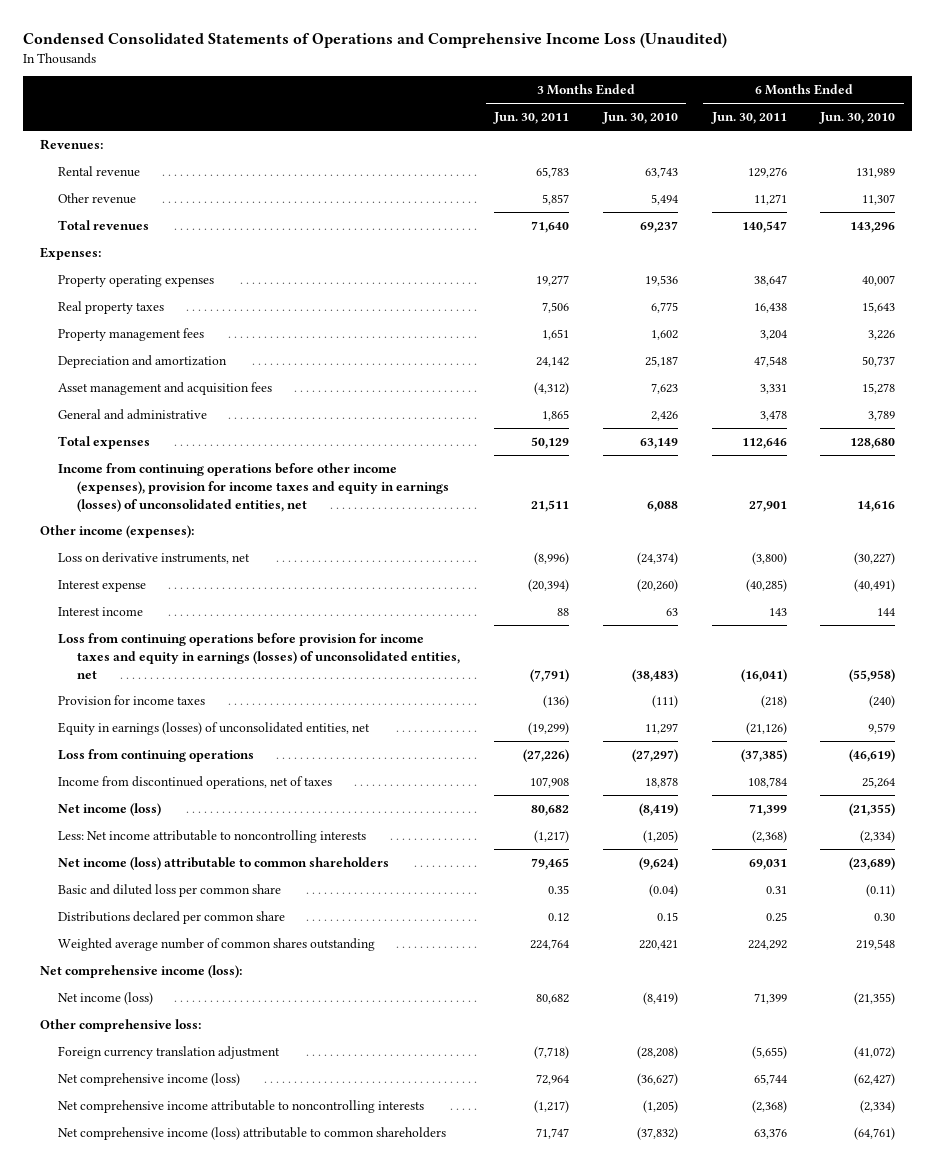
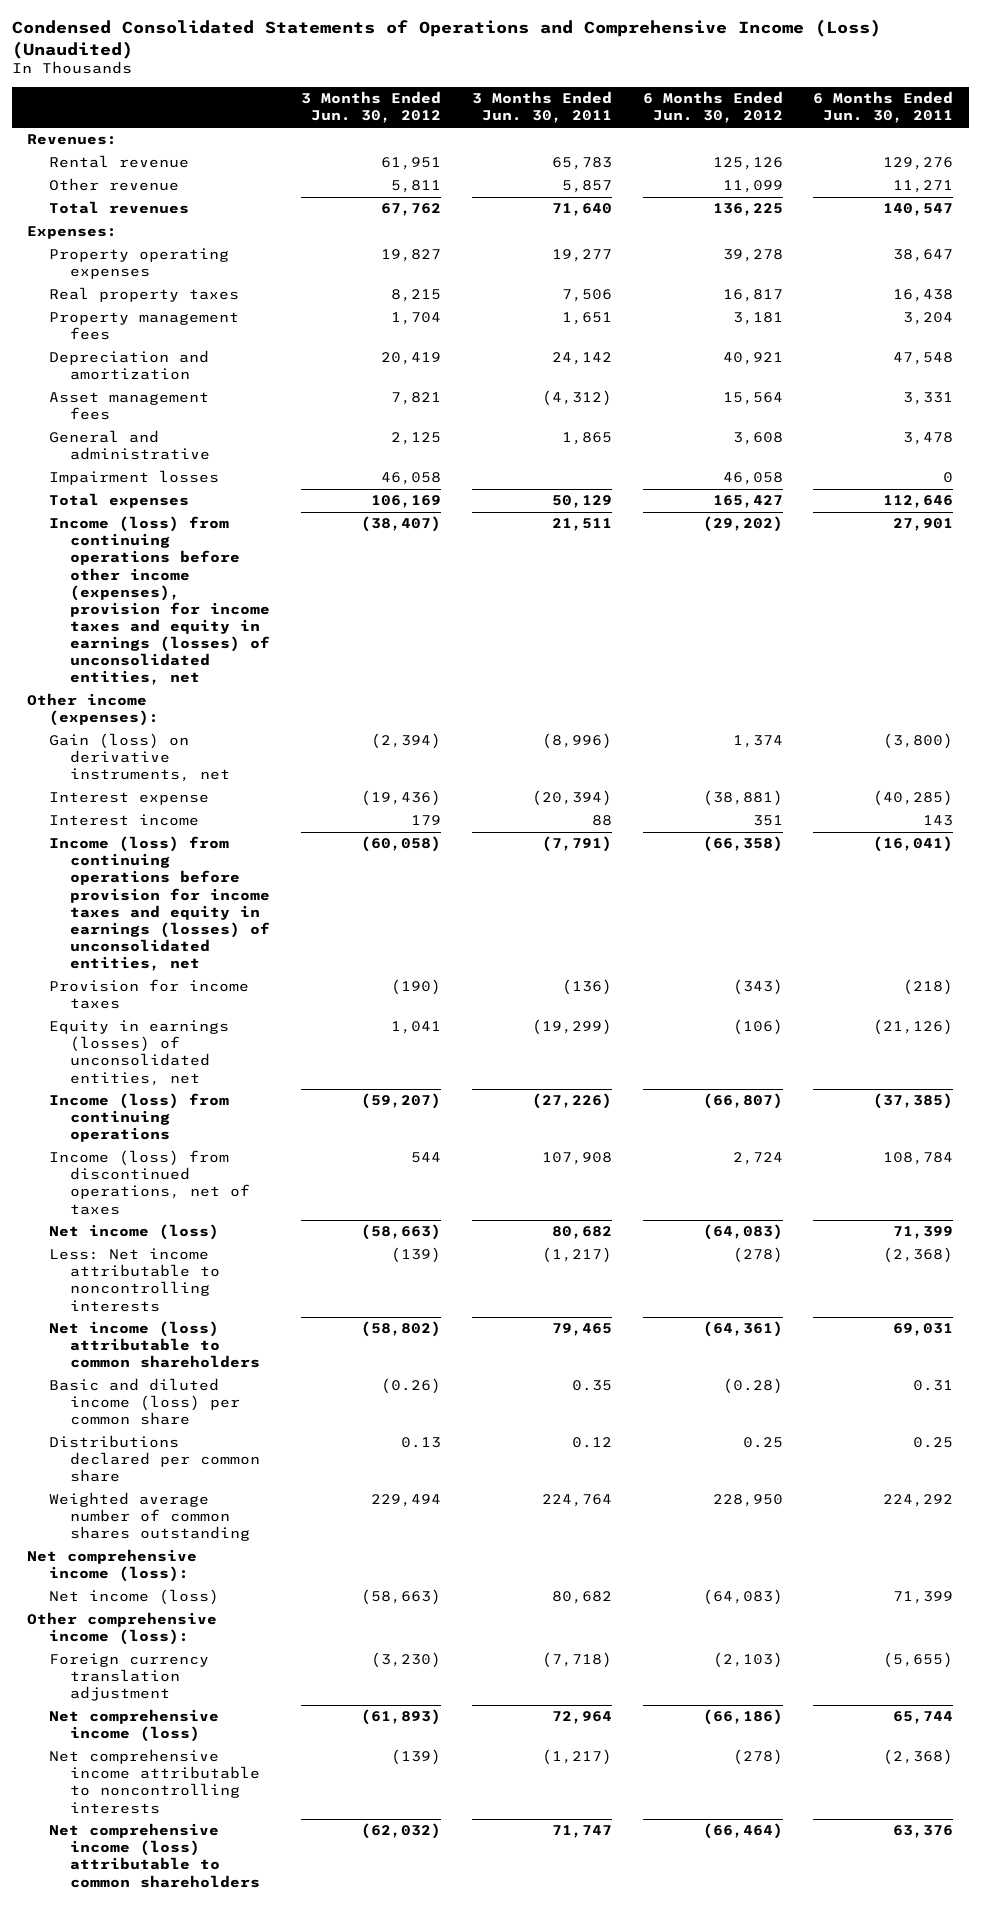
- Condensed Consolidated Statements of Operations and Comprehensive Income Loss (Unaudited)
+ Condensed Consolidated Statements of Operations and Comprehensive Income (Loss) (Unaudited)
- | 3 Months Ended Jun. 30, 2011 | 3 Months Ended Jun. 30, 2010 | 6 Months Ended Jun. 30, 2011 | 6 Months Ended Jun. 30, 2010
+ | 3 Months Ended Jun. 30, 2012 | 3 Months Ended Jun. 30, 2011 | 6 Months Ended Jun. 30, 2012 | 6 Months Ended Jun. 30, 2011
- Asset management and acquisition fees | (4,312) | 7,623 | 3,331 | 15,278
+ Asset management fees | 7,821 | (4,312) | 15,564 | 3,331
+ Impairment losses | 46,058 | | 46,058 | 0
- Income from continuing operations before other income (expenses), provision for income taxes and equity in earnings (losses) of unconsolidated entities, net | 21,511 | 6,088 | 27,901 | 14,616
+ Income (loss) from continuing operations before other income (expenses), provision for income taxes and equity in earnings (losses) of unconsolidated entities, net | (38,407) | 21,511 | (29,202) | 27,901
- Loss on derivative instruments, net | (8,996) | (24,374) | (3,800) | (30,227)
+ Gain (loss) on derivative instruments, net | (2,394) | (8,996) | 1,374 | (3,800)
- Loss from continuing operations before provision for income taxes and equity in earnings (losses) of unconsolidated entities, net | (7,791) | (38,483) | (16,041) | (55,958)
+ Income (loss) from continuing operations before provision for income taxes and equity in earnings (losses) of unconsolidated entities, net | (60,058) | (7,791) | (66,358) | (16,041)
- Loss from continuing operations | (27,226) | (27,297) | (37,385) | (46,619)
- Income from discontinued operations, net of taxes | 107,908 | 18,878 | 108,784 | 25,264
+ Income (loss) from continuing operations | (59,207) | (27,226) | (66,807) | (37,385)
+ Income (loss) from discontinued operations, net of taxes | 544 | 107,908 | 2,724 | 108,784
- Basic and diluted loss per common share | 0.35 | (0.04) | 0.31 | (0.11)
+ Basic and diluted income (loss) per common share | (0.26) | 0.35 | (0.28) | 0.31
- Other comprehensive loss:
+ Other comprehensive income (loss):

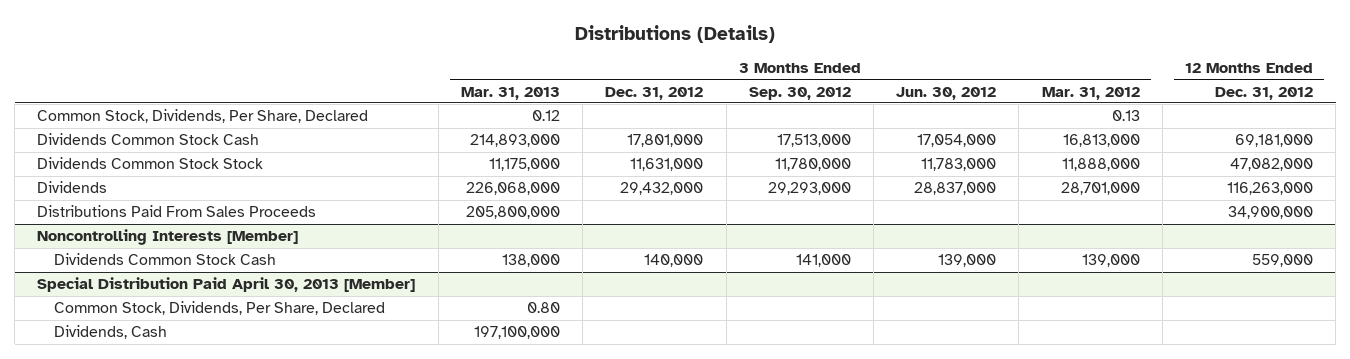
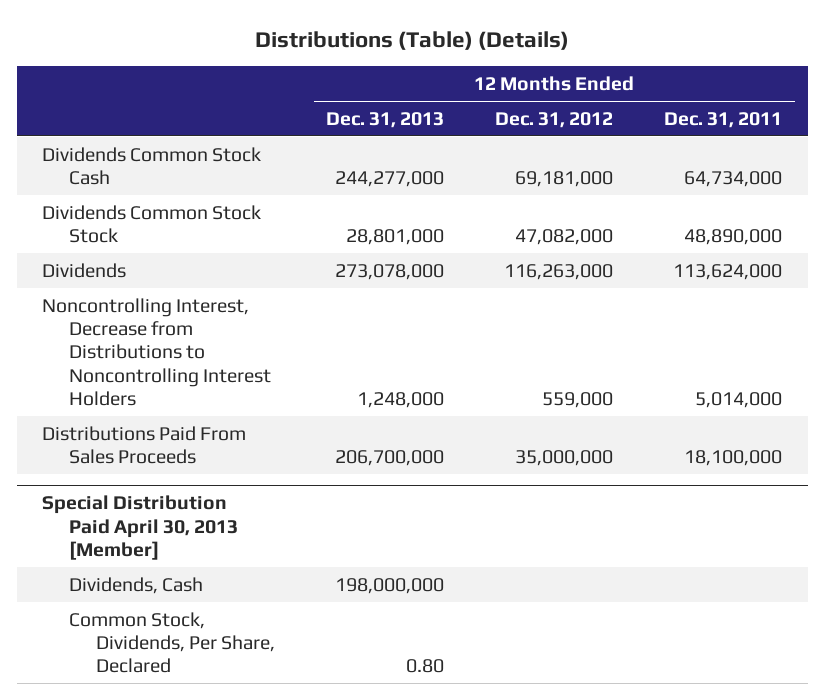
- Distributions (Details)
+ Distributions (Table) (Details)
- | 3 Months Ended Mar. 31, 2013 | 3 Months Ended Dec. 31, 2012 | 3 Months Ended Sep. 30, 2012 | 3 Months Ended Jun. 30, 2012 | 3 Months Ended Mar. 31, 2012 | 12 Months Ended Dec. 31, 2012
+ | 12 Months Ended Dec. 31, 2013 | 12 Months Ended Dec. 31, 2012 | 12 Months Ended Dec. 31, 2011
- Common Stock, Dividends, Per Share, Declared | 0.12 | | | | 0.13 |
- Distributions Paid From Sales Proceeds | 205,800,000 | | | | | 34,900,000
- Noncontrolling Interests [Member]
- Dividends Common Stock Cash | 138,000 | 140,000 | 141,000 | 139,000 | 139,000 | 559,000
+ Noncontrolling Interest, Decrease from Distributions to Noncontrolling Interest Holders | 1,248,000 | 559,000 | 5,014,000
+ Distributions Paid From Sales Proceeds | 206,700,000 | 35,000,000 | 18,100,000
@ Special Distribution Paid April 30, 2013 [Member]
moved down: Common Stock, Dividends, Per Share, Declared | 0.80 | |

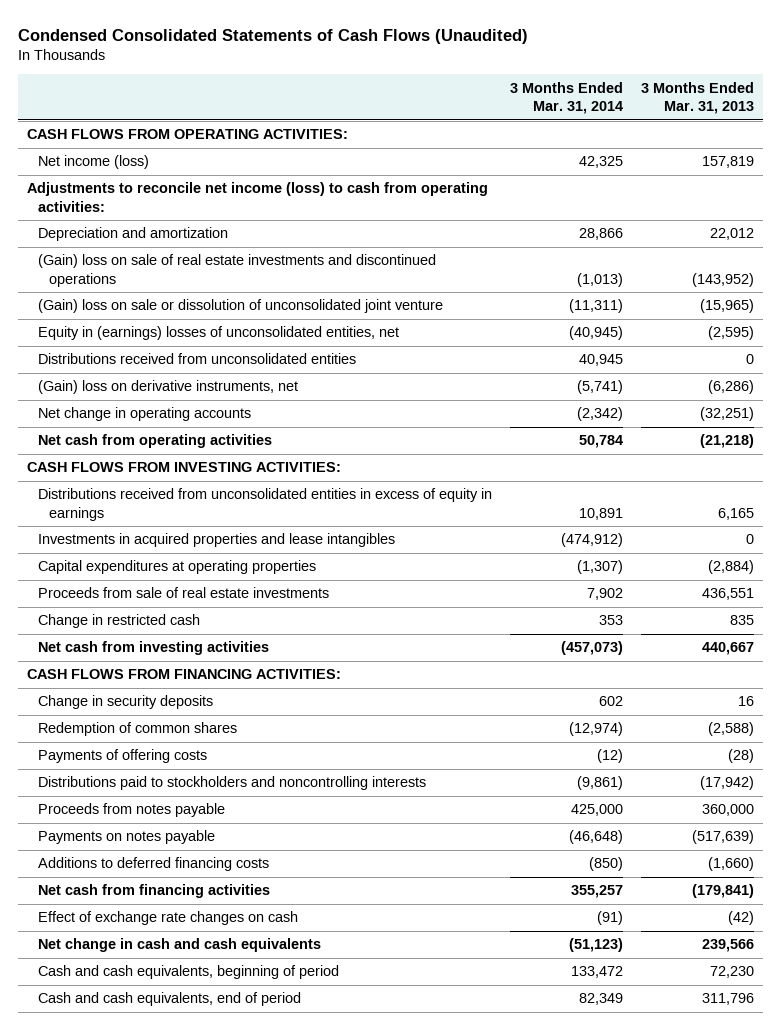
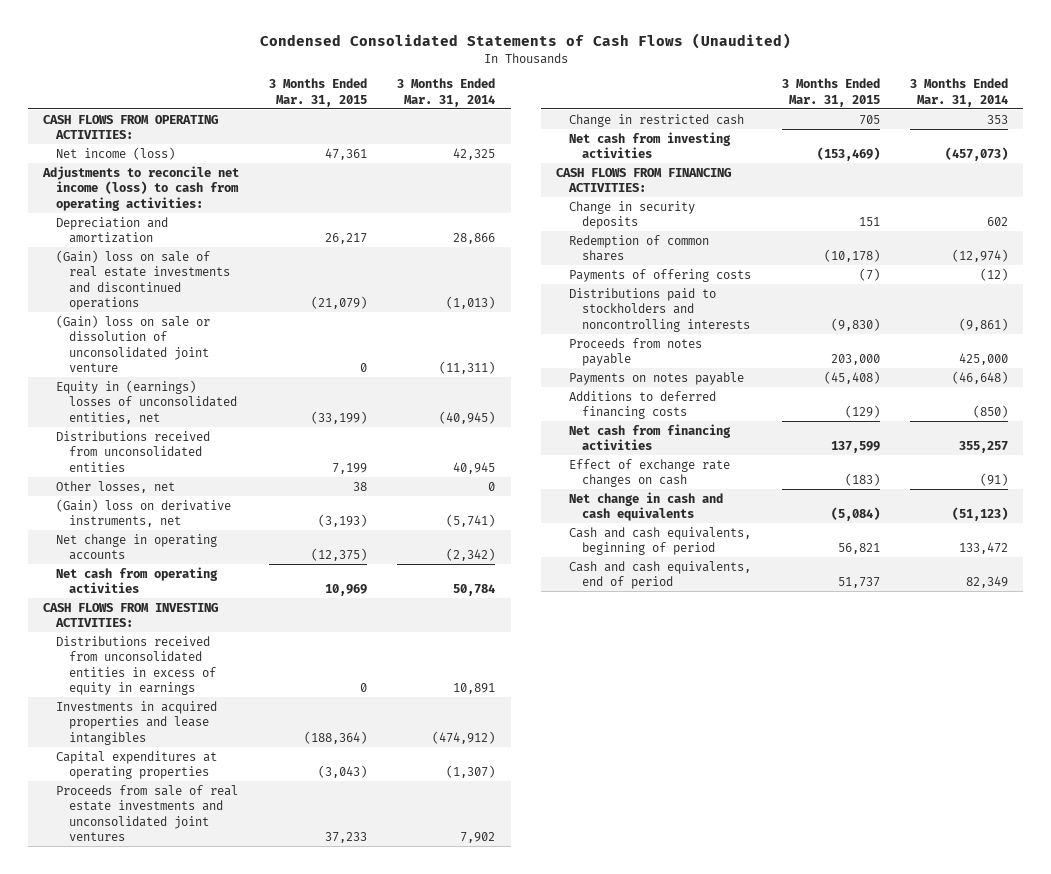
- | 3 Months Ended Mar. 31, 2014 | 3 Months Ended Mar. 31, 2013
+ | 3 Months Ended Mar. 31, 2015 | 3 Months Ended Mar. 31, 2014
+ Other losses, net | 38 | 0
- Proceeds from sale of real estate investments | 7,902 | 436,551
+ Proceeds from sale of real estate investments and unconsolidated joint ventures | 37,233 | 7,902

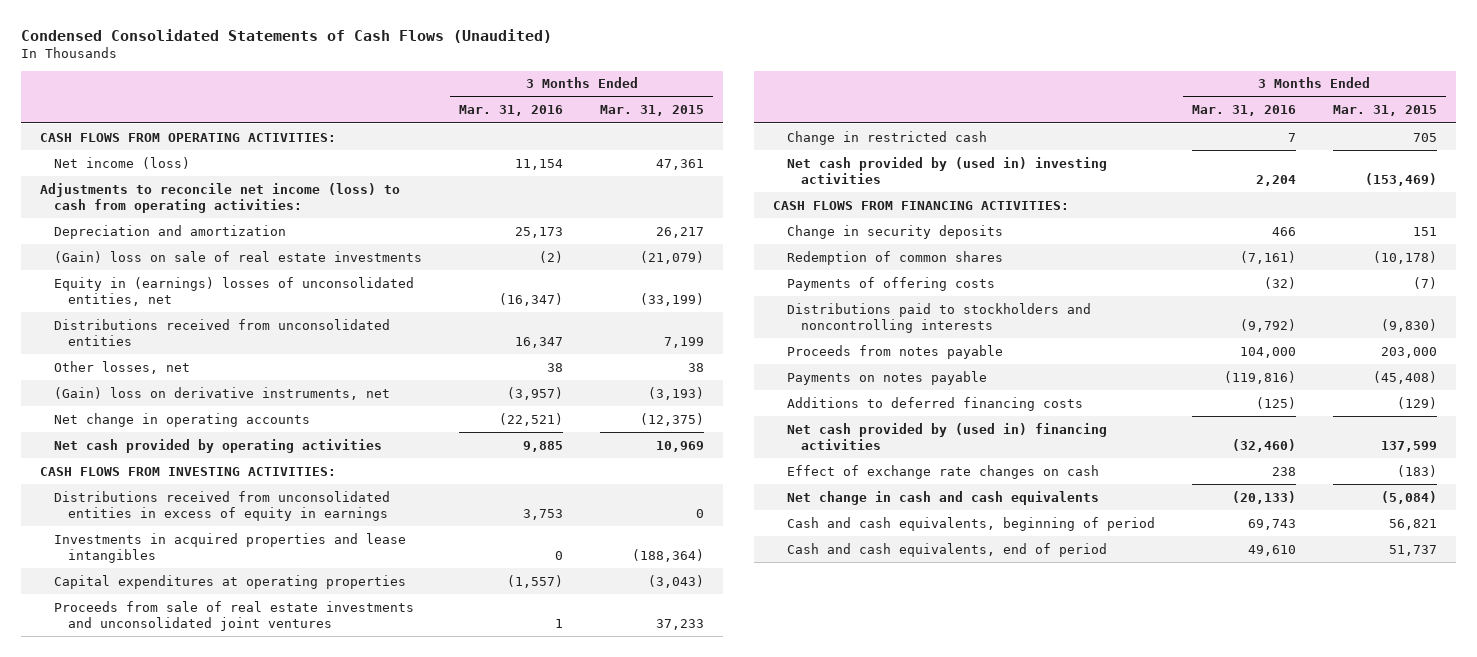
- | 3 Months Ended Mar. 31, 2015 | 3 Months Ended Mar. 31, 2014
+ | 3 Months Ended Mar. 31, 2016 | 3 Months Ended Mar. 31, 2015
- (Gain) loss on sale of real estate investments and discontinued operations | (21,079) | (1,013)
- (Gain) loss on sale or dissolution of unconsolidated joint venture | 0 | (11,311)
+ (Gain) loss on sale of real estate investments | (2) | (21,079)
- Net cash from operating activities | 10,969 | 50,784
+ Net cash provided by operating activities | 9,885 | 10,969
- Net cash from investing activities | (153,469) | (457,073)
+ Net cash provided by (used in) investing activities | 2,204 | (153,469)
- Net cash from financing activities | 137,599 | 355,257
+ Net cash provided by (used in) financing activities | (32,460) | 137,599

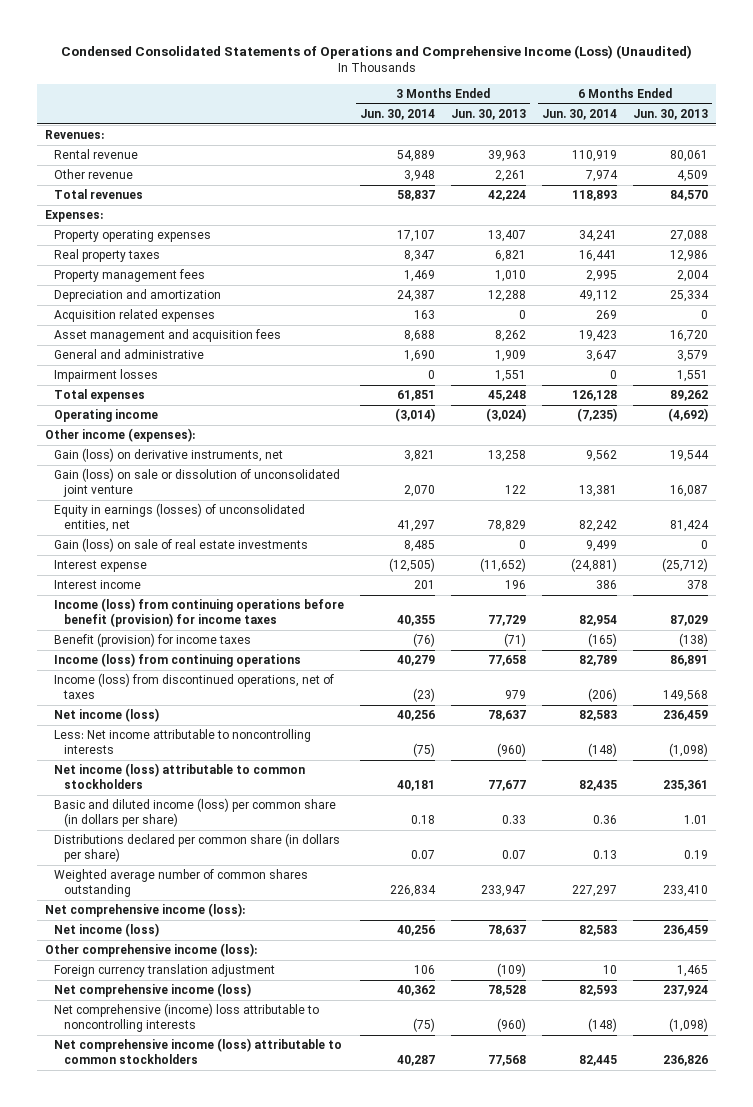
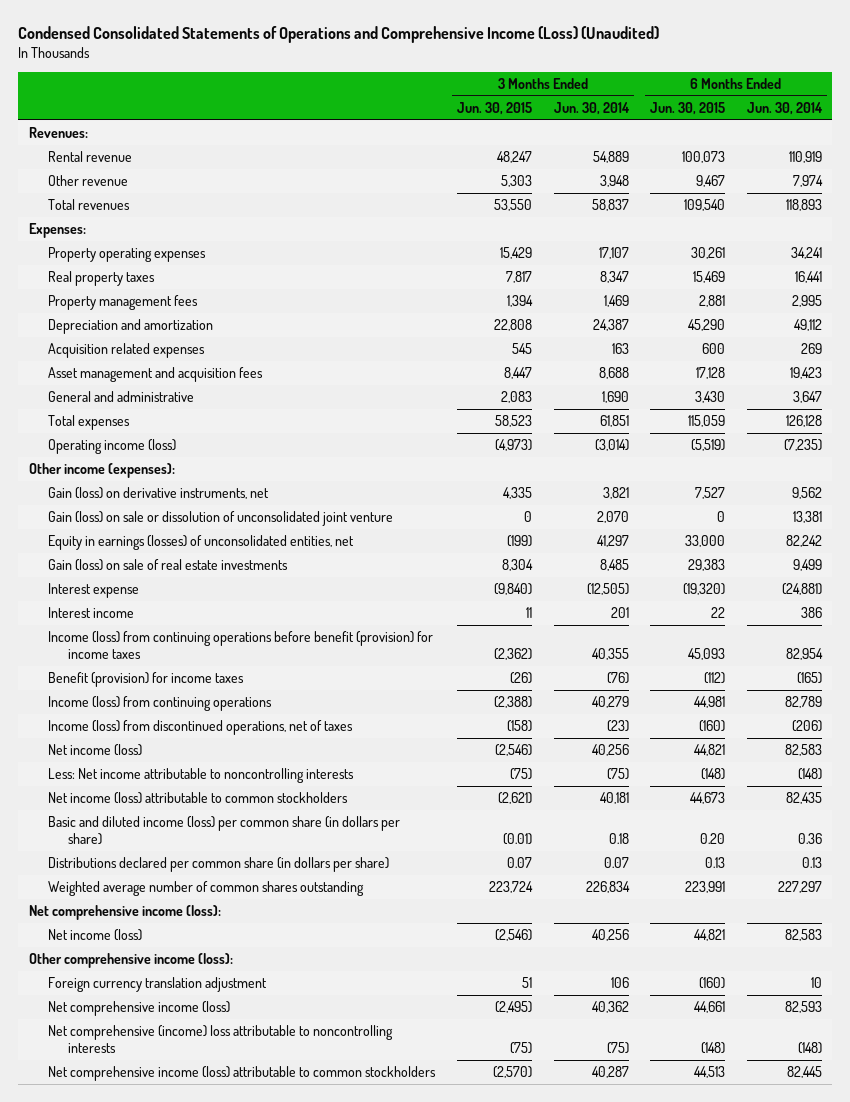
- | 3 Months Ended Jun. 30, 2014 | 3 Months Ended Jun. 30, 2013 | 6 Months Ended Jun. 30, 2014 | 6 Months Ended Jun. 30, 2013
+ | 3 Months Ended Jun. 30, 2015 | 3 Months Ended Jun. 30, 2014 | 6 Months Ended Jun. 30, 2015 | 6 Months Ended Jun. 30, 2014
- Impairment losses | 0 | 1,551 | 0 | 1,551
- Operating income | (3,014) | (3,024) | (7,235) | (4,692)
+ Operating income (loss) | (4,973) | (3,014) | (5,519) | (7,235)

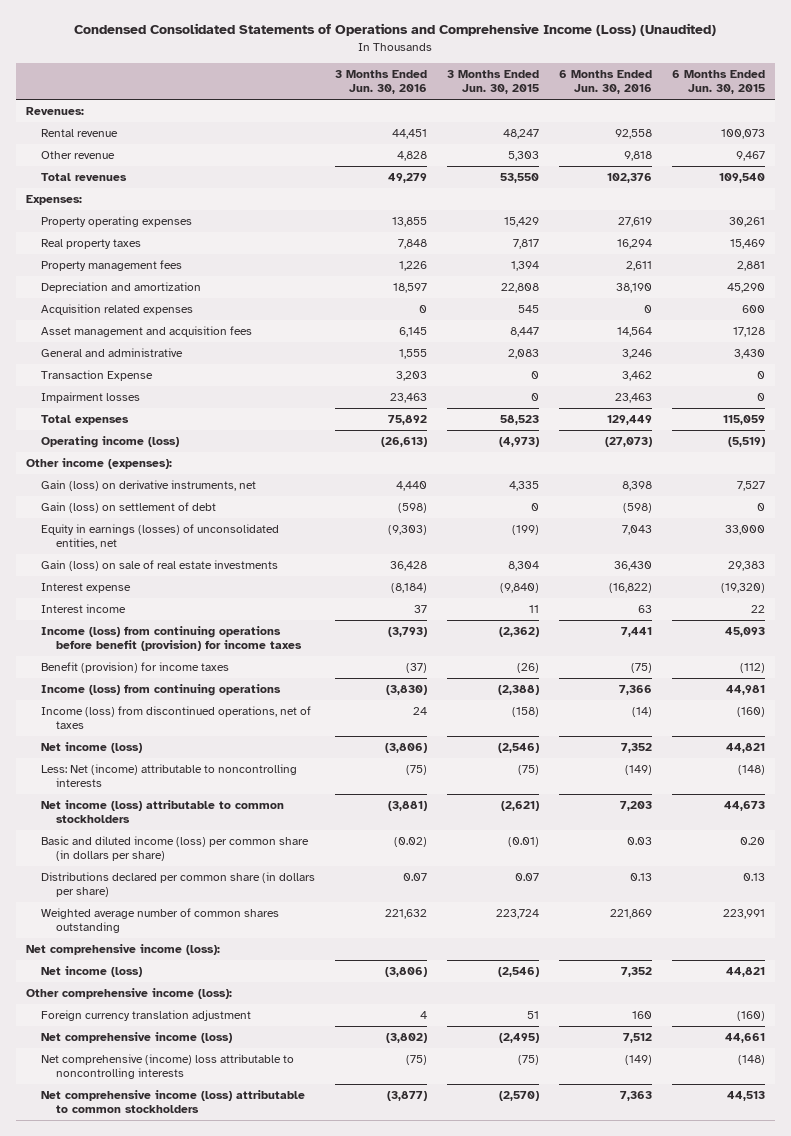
- | 3 Months Ended Jun. 30, 2015 | 3 Months Ended Jun. 30, 2014 | 6 Months Ended Jun. 30, 2015 | 6 Months Ended Jun. 30, 2014
+ | 3 Months Ended Jun. 30, 2016 | 3 Months Ended Jun. 30, 2015 | 6 Months Ended Jun. 30, 2016 | 6 Months Ended Jun. 30, 2015
+ Transaction Expense | 3,203 | 0 | 3,462 | 0
+ Impairment losses | 23,463 | 0 | 23,463 | 0
- Gain (loss) on sale or dissolution of unconsolidated joint venture | 0 | 2,070 | 0 | 13,381
+ Gain (loss) on settlement of debt | (598) | 0 | (598) | 0
- Less: Net income attributable to noncontrolling interests | (75) | (75) | (148) | (148)
+ Less: Net (income) attributable to noncontrolling interests | (75) | (75) | (149) | (148)

